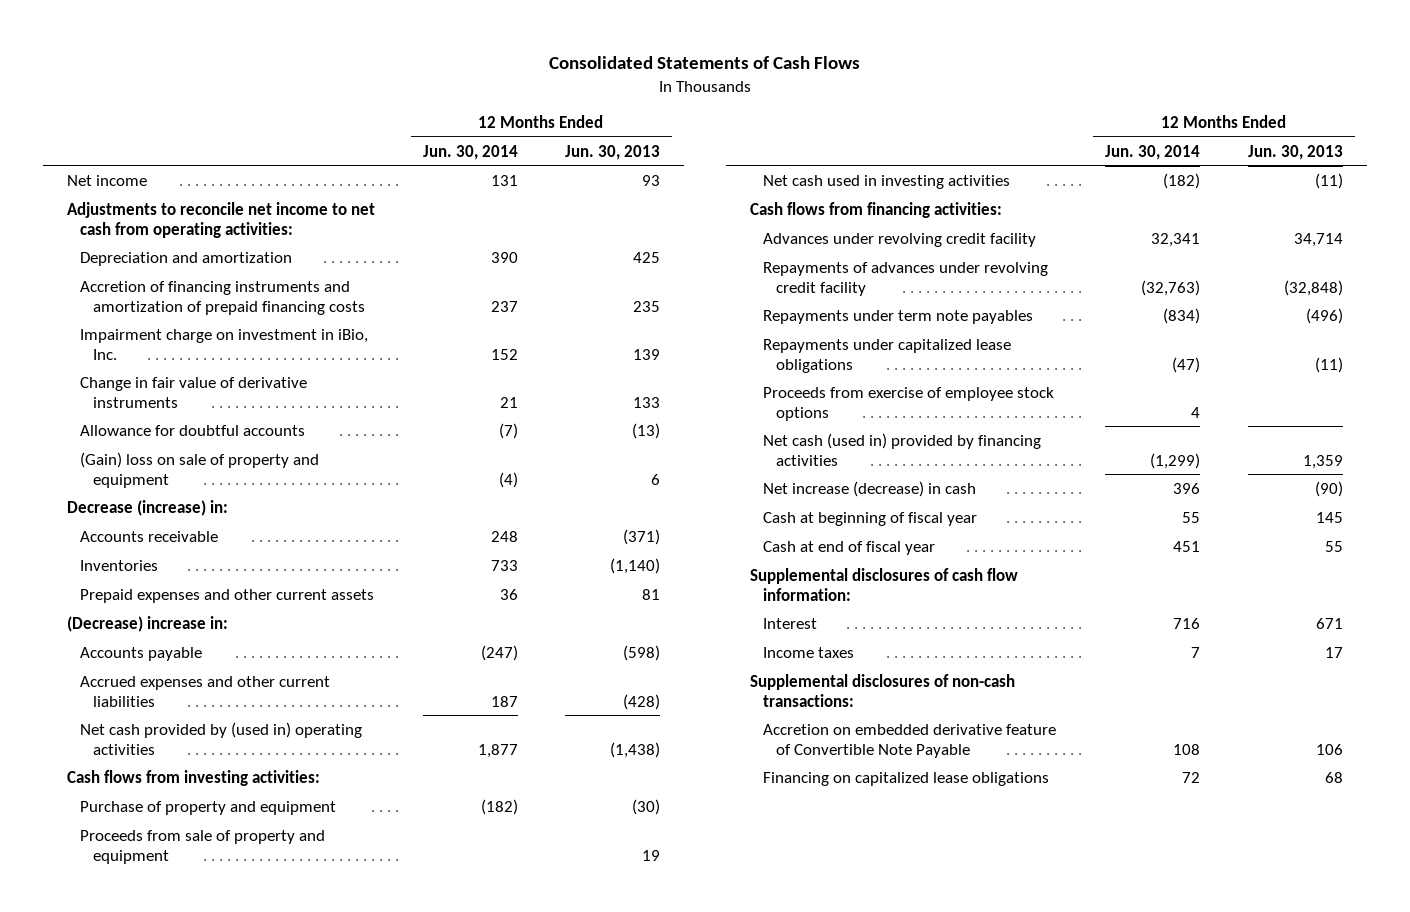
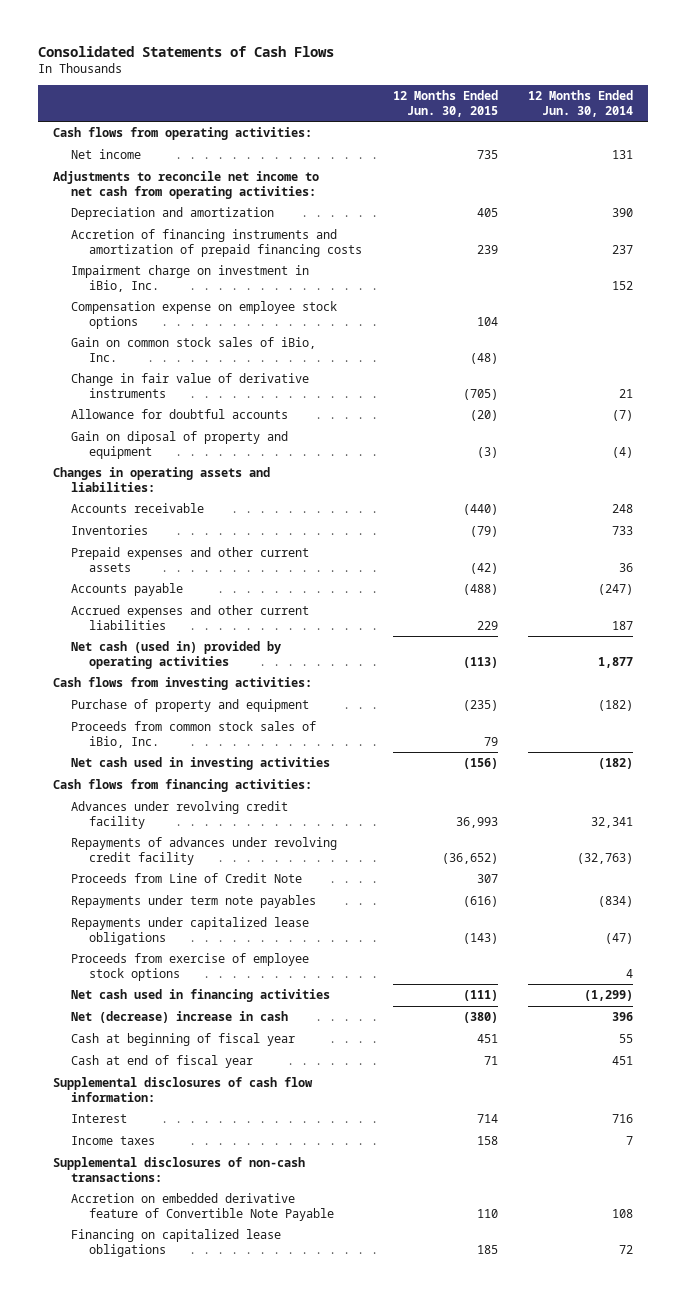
- | 12 Months Ended Jun. 30, 2014 | 12 Months Ended Jun. 30, 2013
+ | 12 Months Ended Jun. 30, 2015 | 12 Months Ended Jun. 30, 2014
+ Cash flows from operating activities:
+ Compensation expense on employee stock options | 104 |
+ Gain on common stock sales of iBio, Inc. | (48) |
- (Gain) loss on sale of property and equipment | (4) | 6
- Decrease (increase) in:
+ Gain on diposal of property and equipment | (3) | (4)
+ Changes in operating assets and liabilities:
- (Decrease) increase in:
- Net cash provided by (used in) operating activities | 1,877 | (1,438)
+ Net cash (used in) provided by operating activities | (113) | 1,877
- Proceeds from sale of property and equipment | | 19
+ Proceeds from common stock sales of iBio, Inc. | 79 |
+ Proceeds from Line of Credit Note | 307 |
- Net cash (used in) provided by financing activities | (1,299) | 1,359
- Net increase (decrease) in cash | 396 | (90)
+ Net cash used in financing activities | (111) | (1,299)
+ Net (decrease) increase in cash | (380) | 396

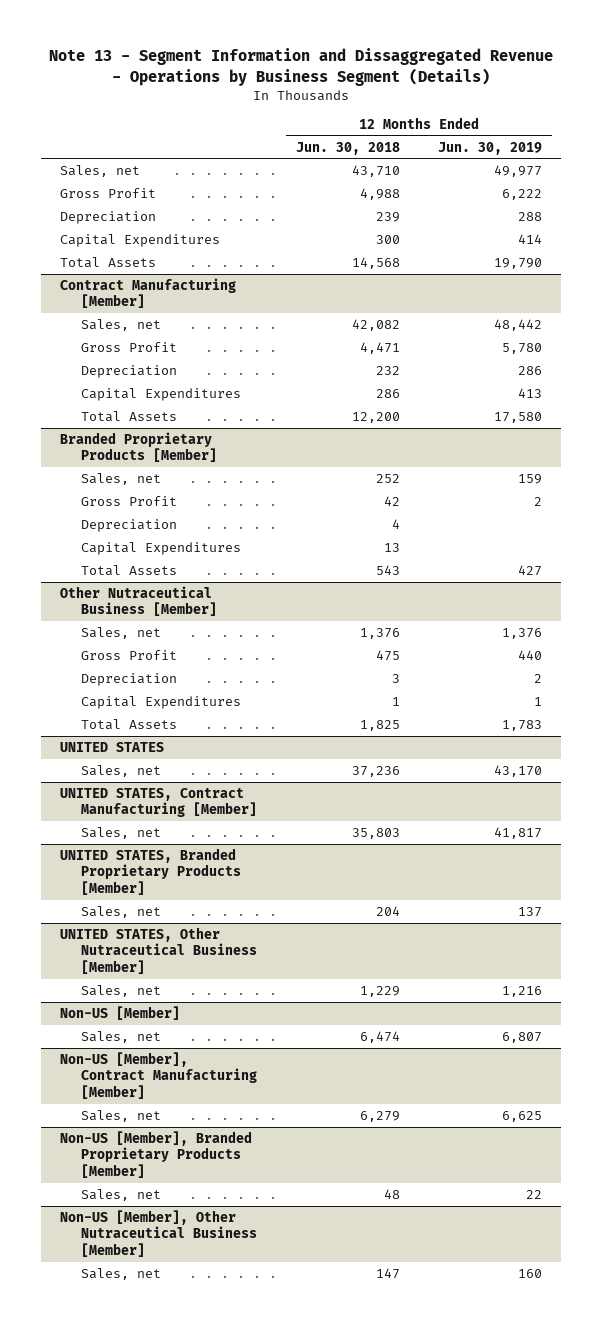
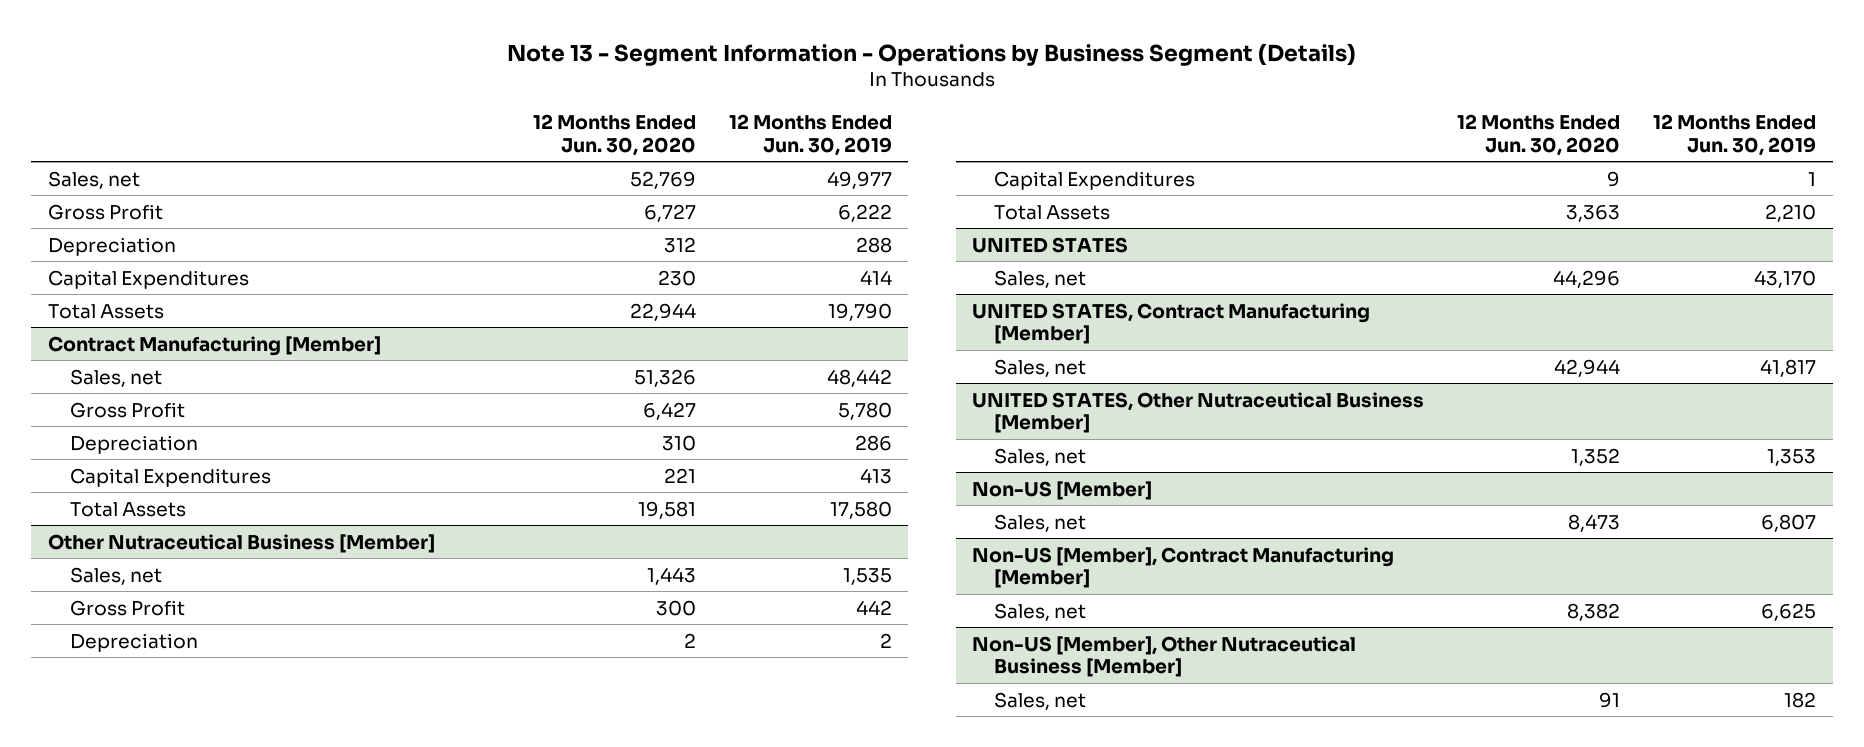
- Note 13 - Segment Information and Dissaggregated Revenue - Operations by Business Segment (Details)
+ Note 13 - Segment Information - Operations by Business Segment (Details)
- | 12 Months Ended Jun. 30, 2018 | 12 Months Ended Jun. 30, 2019
+ | 12 Months Ended Jun. 30, 2020 | 12 Months Ended Jun. 30, 2019
- Branded Proprietary Products [Member]
- Sales, net | 252 | 159
- Gross Profit | 42 | 2
- Depreciation | 4 |
- Capital Expenditures | 13 |
- Total Assets | 543 | 427
@ Other Nutraceutical Business [Member]
- Sales, net | 1,376 | 1,376
- Gross Profit | 475 | 440
+ Sales, net | 1,443 | 1,535
+ Gross Profit | 300 | 442
- Total Assets | 1,825 | 1,783
+ Total Assets | 3,363 | 2,210
- UNITED STATES, Branded Proprietary Products [Member]
- Sales, net | 204 | 137
@ UNITED STATES, Other Nutraceutical Business [Member]
- Sales, net | 1,229 | 1,216
+ Sales, net | 1,352 | 1,353
- Non-US [Member], Branded Proprietary Products [Member]
- Sales, net | 48 | 22
@ Non-US [Member], Other Nutraceutical Business [Member]
- Sales, net | 147 | 160
+ Sales, net | 91 | 182

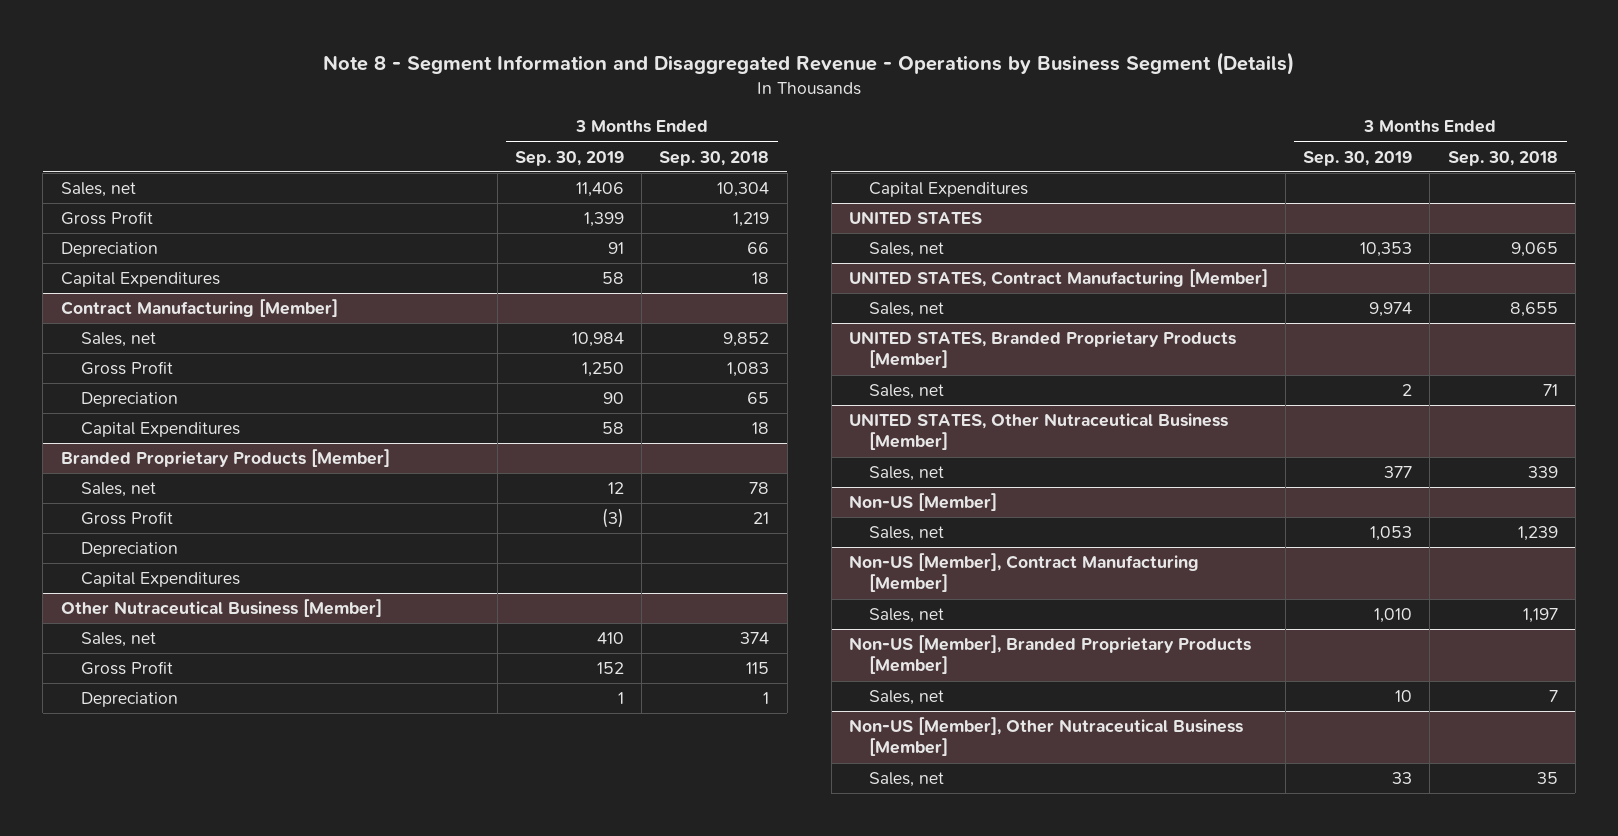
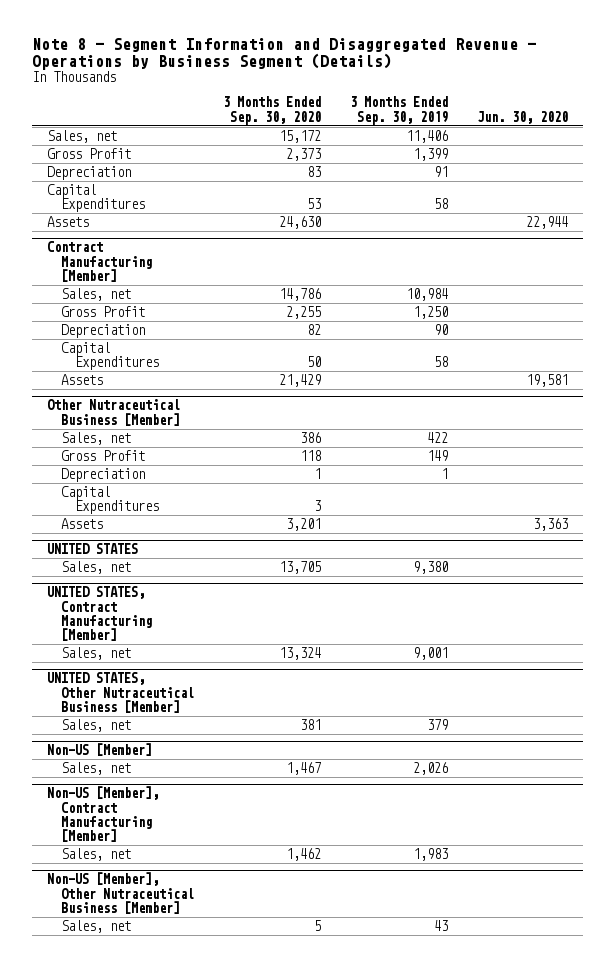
- | 3 Months Ended Sep. 30, 2019 | 3 Months Ended Sep. 30, 2018
+ | 3 Months Ended Sep. 30, 2020 | 3 Months Ended Sep. 30, 2019 | Jun. 30, 2020
+ Assets | 24,630 | | 22,944
- Branded Proprietary Products [Member]
- Sales, net | 12 | 78
- Gross Profit | (3) | 21
- Depreciation
- Capital Expenditures
@ Contract Manufacturing [Member]
+ Assets | 21,429 | | 19,581
@ Other Nutraceutical Business [Member]
- Sales, net | 410 | 374
- Gross Profit | 152 | 115
+ Sales, net | 386 | 422 |
+ Gross Profit | 118 | 149 |
+ Assets | 3,201 | | 3,363
@ UNITED STATES
- Sales, net | 10,353 | 9,065
+ Sales, net | 13,705 | 9,380 |
@ UNITED STATES, Contract Manufacturing [Member]
- Sales, net | 9,974 | 8,655
- UNITED STATES, Branded Proprietary Products [Member]
- Sales, net | 2 | 71
@ UNITED STATES, Contract Manufacturing [Member]
+ Sales, net | 13,324 | 9,001 |
@ UNITED STATES, Other Nutraceutical Business [Member]
- Sales, net | 377 | 339
+ Sales, net | 381 | 379 |
@ Non-US [Member]
- Sales, net | 1,053 | 1,239
+ Sales, net | 1,467 | 2,026 |
@ Non-US [Member], Contract Manufacturing [Member]
- Sales, net | 1,010 | 1,197
- Non-US [Member], Branded Proprietary Products [Member]
- Sales, net | 10 | 7
@ Non-US [Member], Contract Manufacturing [Member]
+ Sales, net | 1,462 | 1,983 |
@ Non-US [Member], Other Nutraceutical Business [Member]
- Sales, net | 33 | 35
+ Sales, net | 5 | 43 |

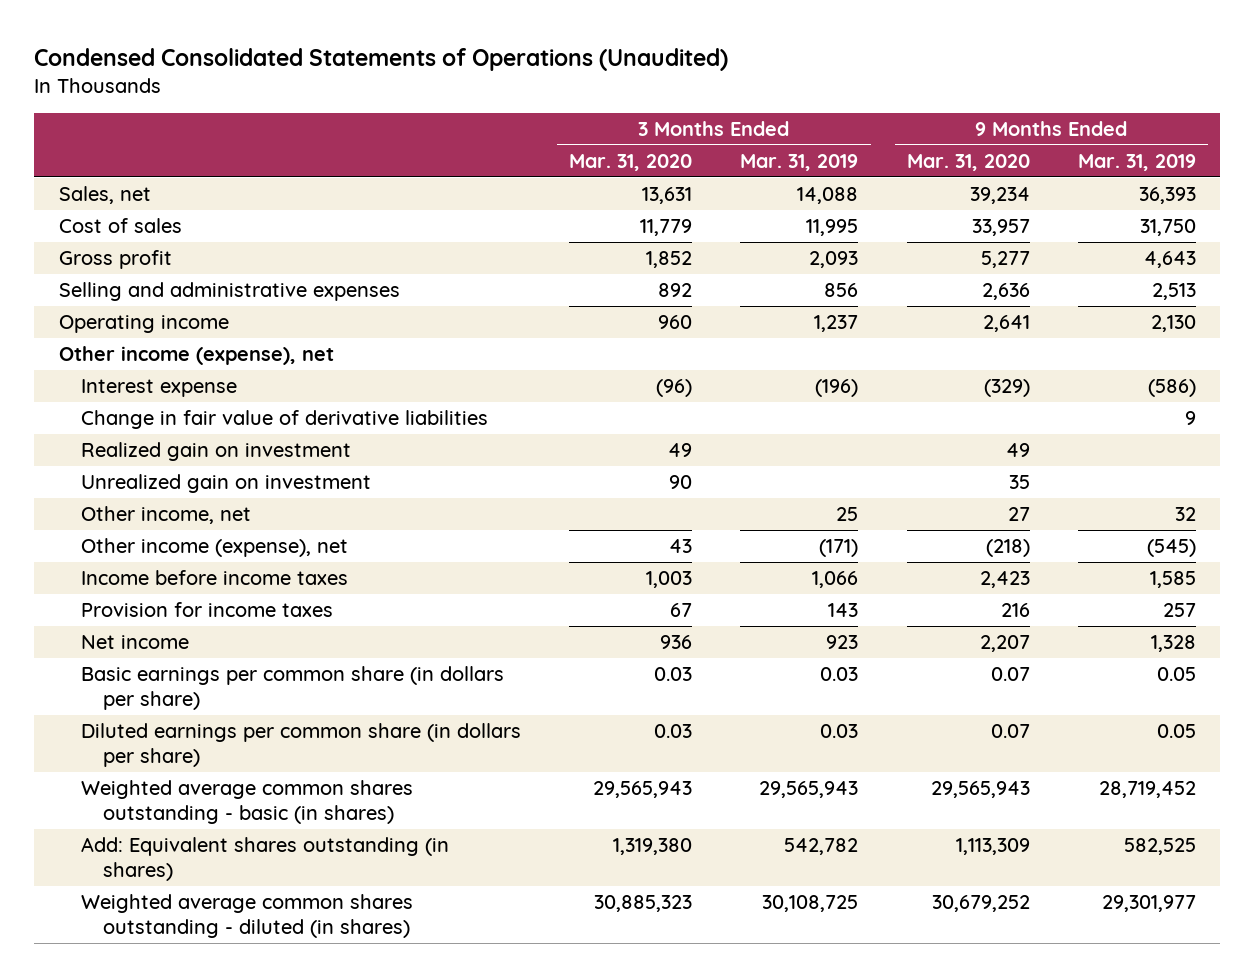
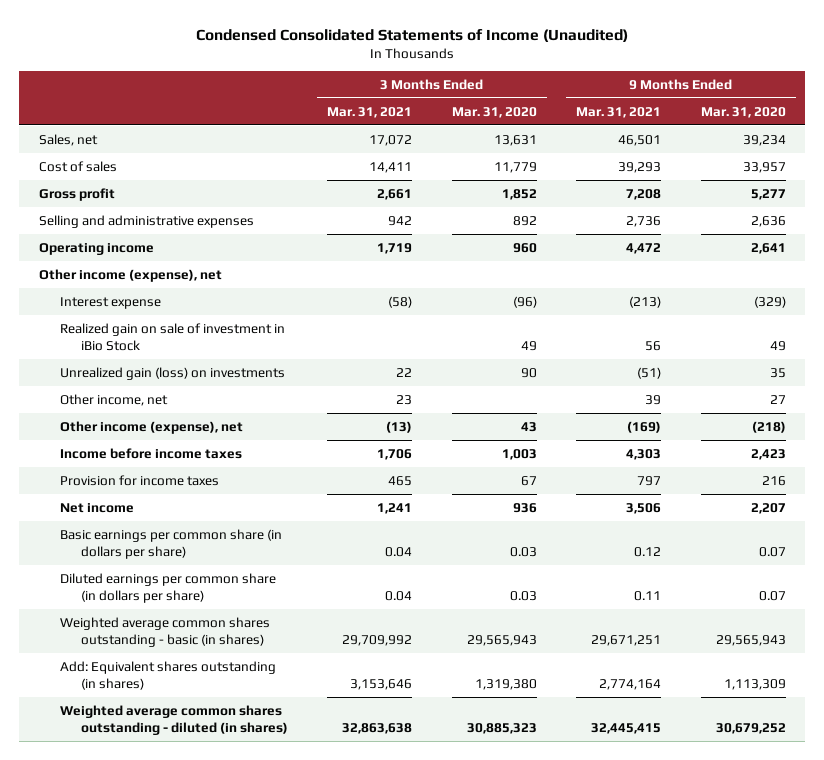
- Condensed Consolidated Statements of Operations (Unaudited)
+ Condensed Consolidated Statements of Income (Unaudited)
- | 3 Months Ended Mar. 31, 2020 | 3 Months Ended Mar. 31, 2019 | 9 Months Ended Mar. 31, 2020 | 9 Months Ended Mar. 31, 2019
+ | 3 Months Ended Mar. 31, 2021 | 3 Months Ended Mar. 31, 2020 | 9 Months Ended Mar. 31, 2021 | 9 Months Ended Mar. 31, 2020
- Change in fair value of derivative liabilities | | | | 9
- Realized gain on investment | 49 | | 49 |
- Unrealized gain on investment | 90 | | 35 |
+ Realized gain on sale of investment in iBio Stock | | 49 | 56 | 49
+ Unrealized gain (loss) on investments | 22 | 90 | (51) | 35

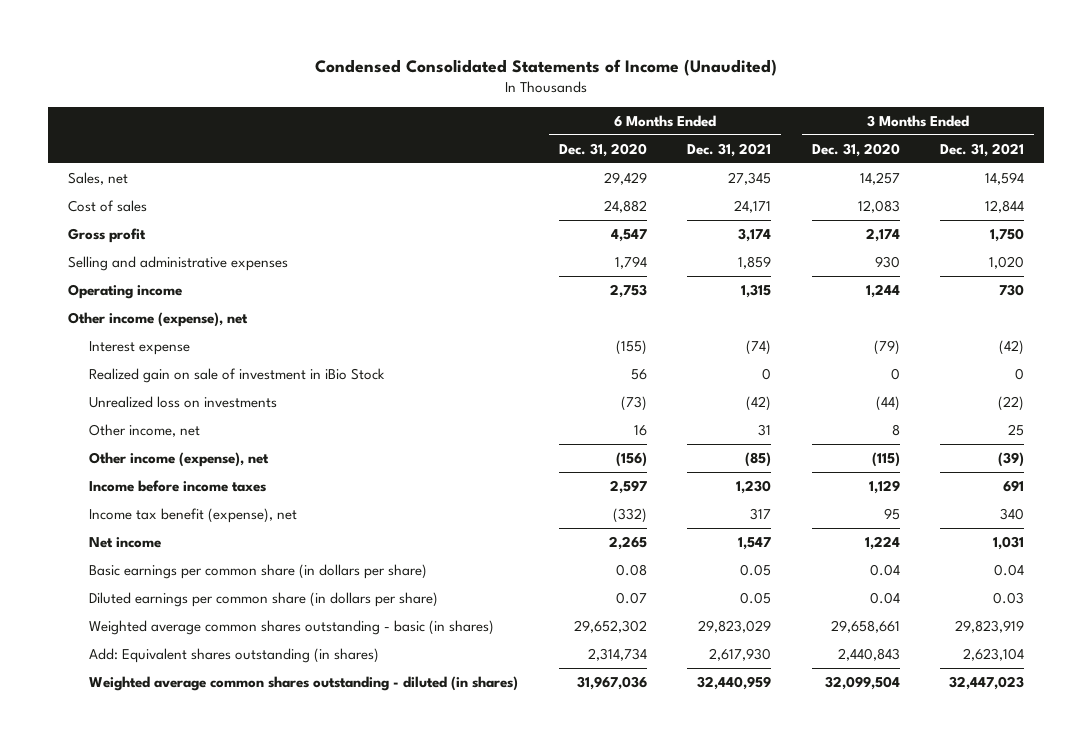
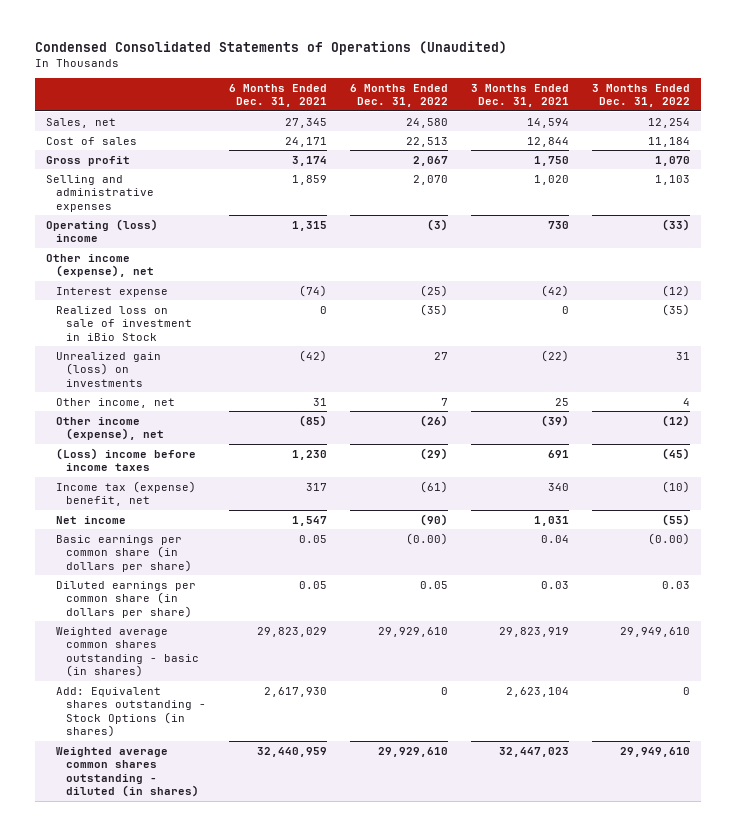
- Condensed Consolidated Statements of Income (Unaudited)
+ Condensed Consolidated Statements of Operations (Unaudited)
- | 6 Months Ended Dec. 31, 2020 | 6 Months Ended Dec. 31, 2021 | 3 Months Ended Dec. 31, 2020 | 3 Months Ended Dec. 31, 2021
+ | 6 Months Ended Dec. 31, 2021 | 6 Months Ended Dec. 31, 2022 | 3 Months Ended Dec. 31, 2021 | 3 Months Ended Dec. 31, 2022
- Operating income | 2,753 | 1,315 | 1,244 | 730
+ Operating (loss) income | 1,315 | (3) | 730 | (33)
- Realized gain on sale of investment in iBio Stock | 56 | 0 | 0 | 0
- Unrealized loss on investments | (73) | (42) | (44) | (22)
+ Realized loss on sale of investment in iBio Stock | 0 | (35) | 0 | (35)
+ Unrealized gain (loss) on investments | (42) | 27 | (22) | 31
- Income before income taxes | 2,597 | 1,230 | 1,129 | 691
- Income tax benefit (expense), net | (332) | 317 | 95 | 340
+ (Loss) income before income taxes | 1,230 | (29) | 691 | (45)
+ Income tax (expense) benefit, net | 317 | (61) | 340 | (10)
- Add: Equivalent shares outstanding (in shares) | 2,314,734 | 2,617,930 | 2,440,843 | 2,623,104
+ Add: Equivalent shares outstanding - Stock Options (in shares) | 2,617,930 | 0 | 2,623,104 | 0

